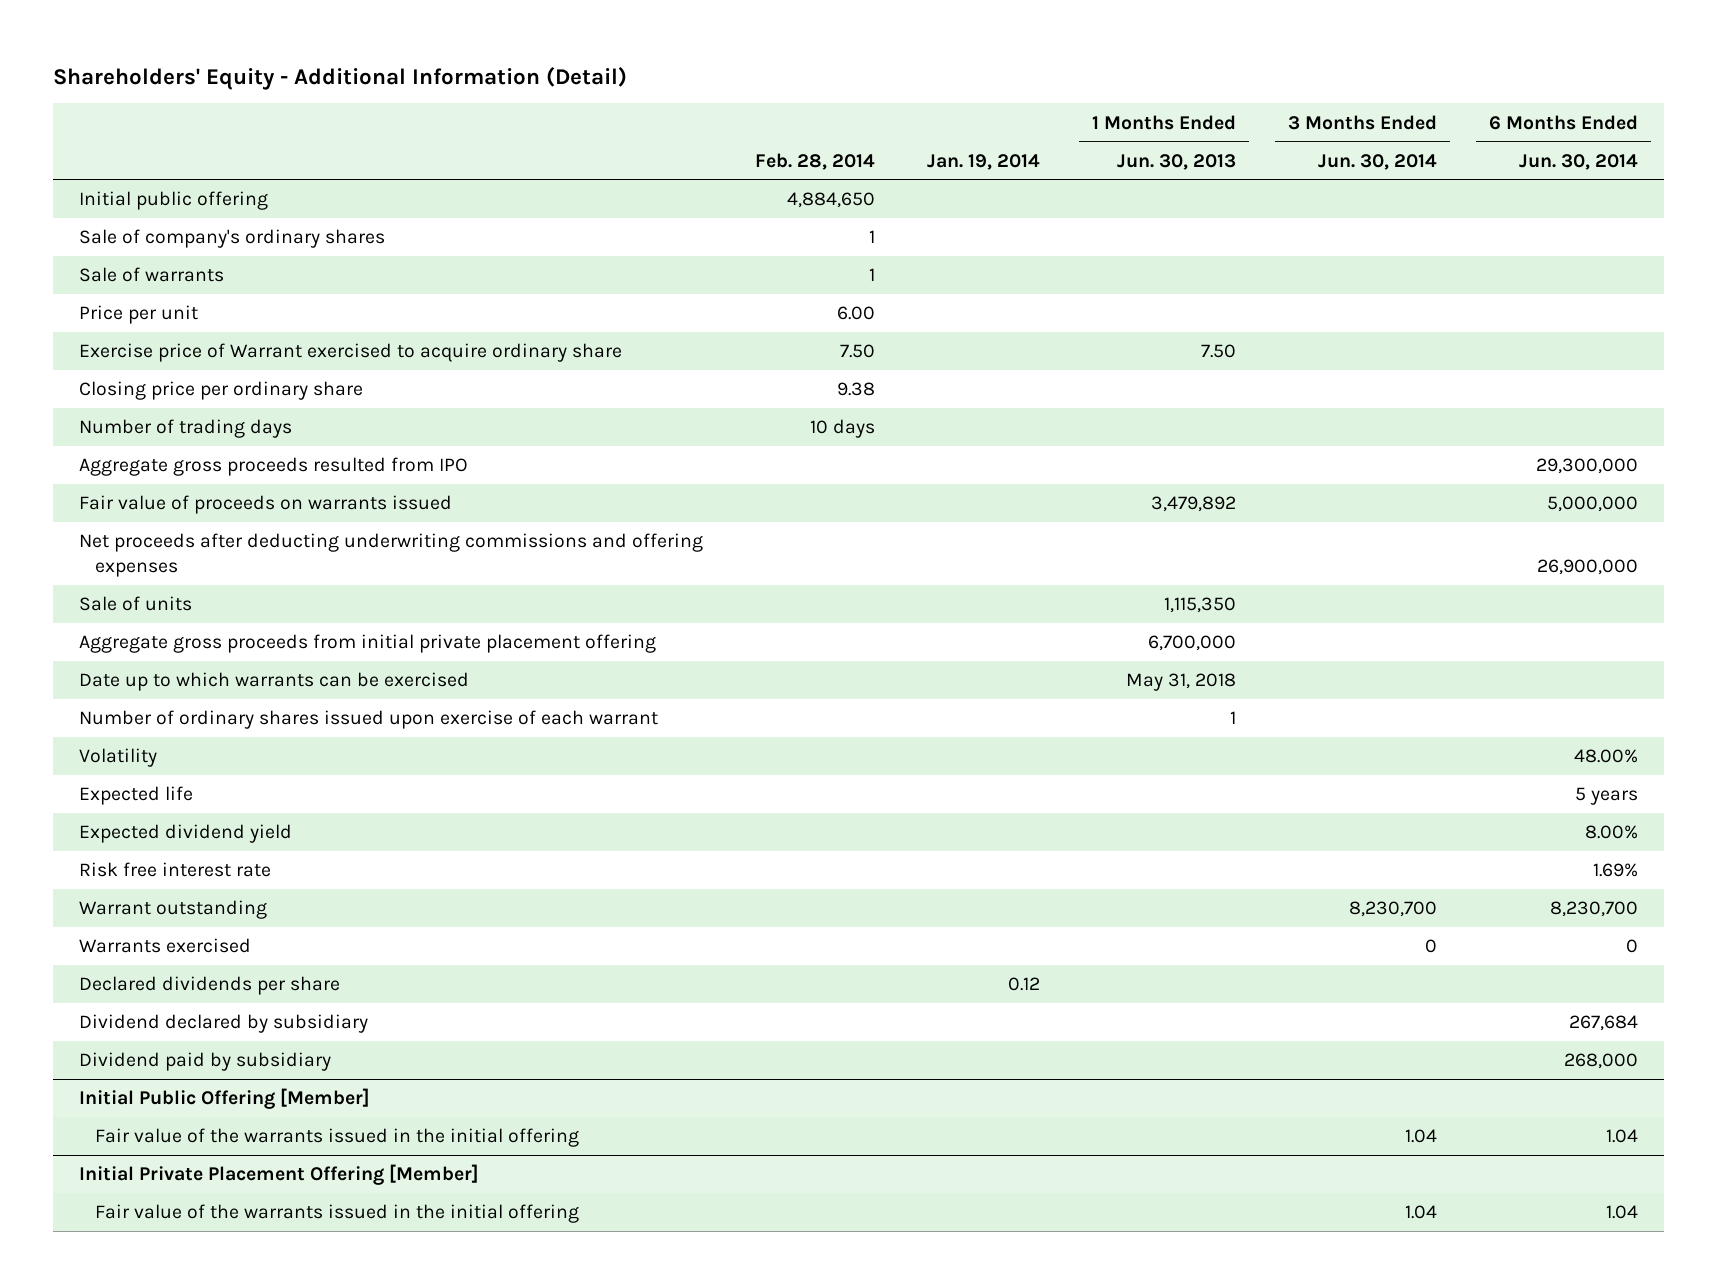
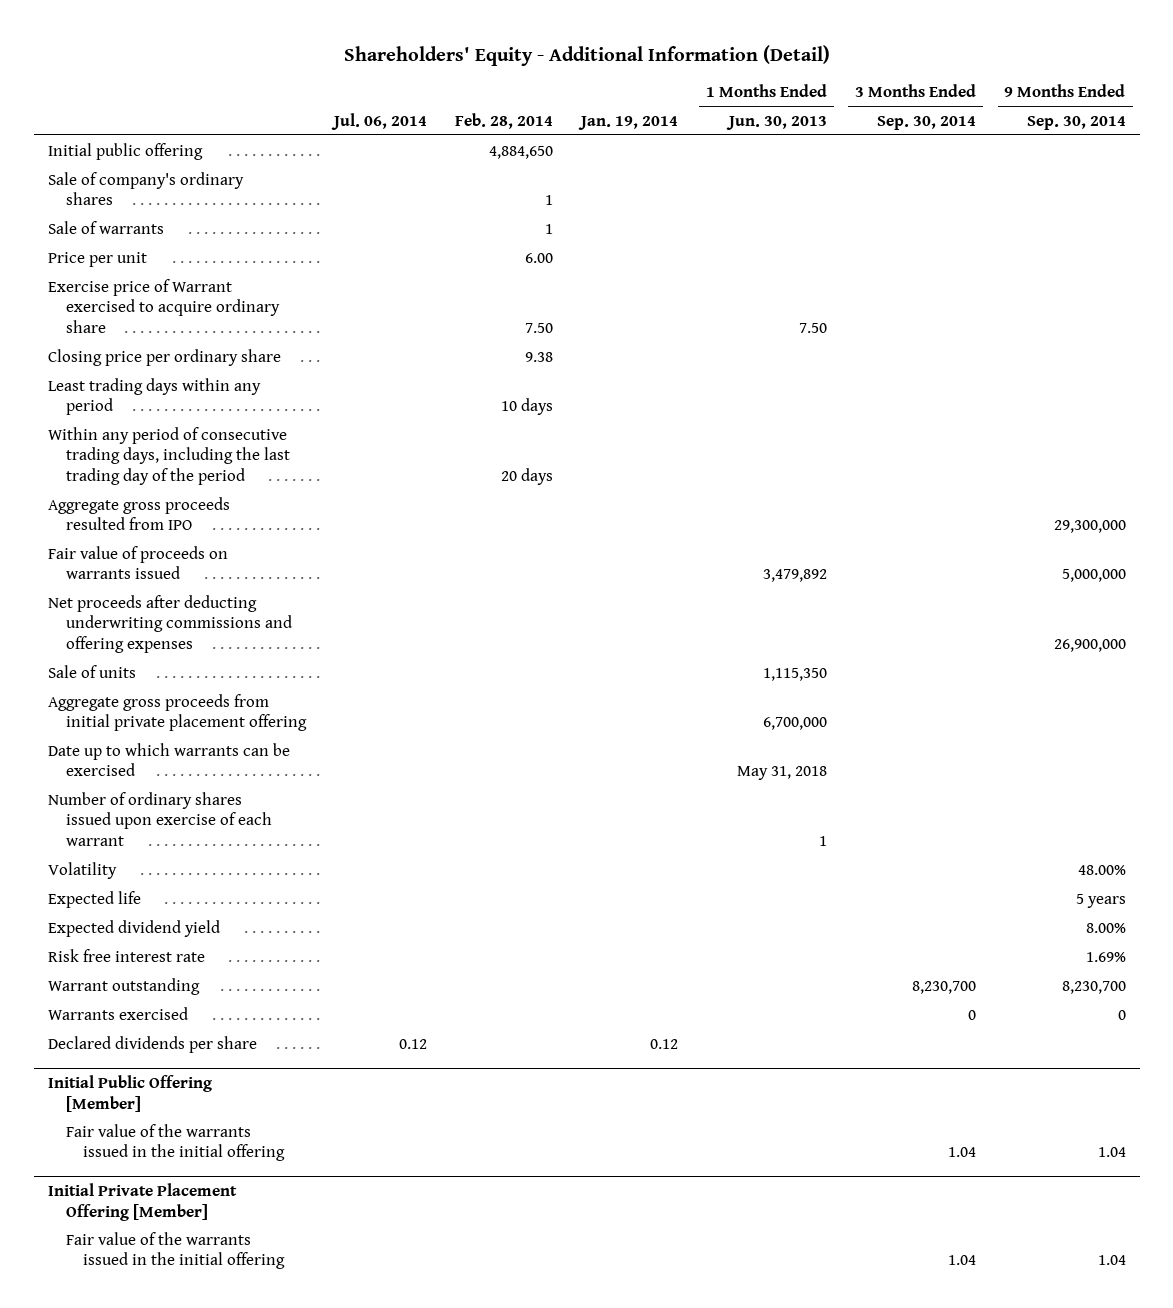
- | Feb. 28, 2014 | Jan. 19, 2014 | 1 Months Ended Jun. 30, 2013 | 3 Months Ended Jun. 30, 2014 | 6 Months Ended Jun. 30, 2014
+ | Jul. 06, 2014 | Feb. 28, 2014 | Jan. 19, 2014 | 1 Months Ended Jun. 30, 2013 | 3 Months Ended Sep. 30, 2014 | 9 Months Ended Sep. 30, 2014
- Number of trading days | 10 days | | | |
+ Least trading days within any period | | 10 days | | | |
+ Within any period of consecutive trading days, including the last trading day of the period | | 20 days | | | |
- Dividend declared by subsidiary | | | | | 267,684
- Dividend paid by subsidiary | | | | | 268,000

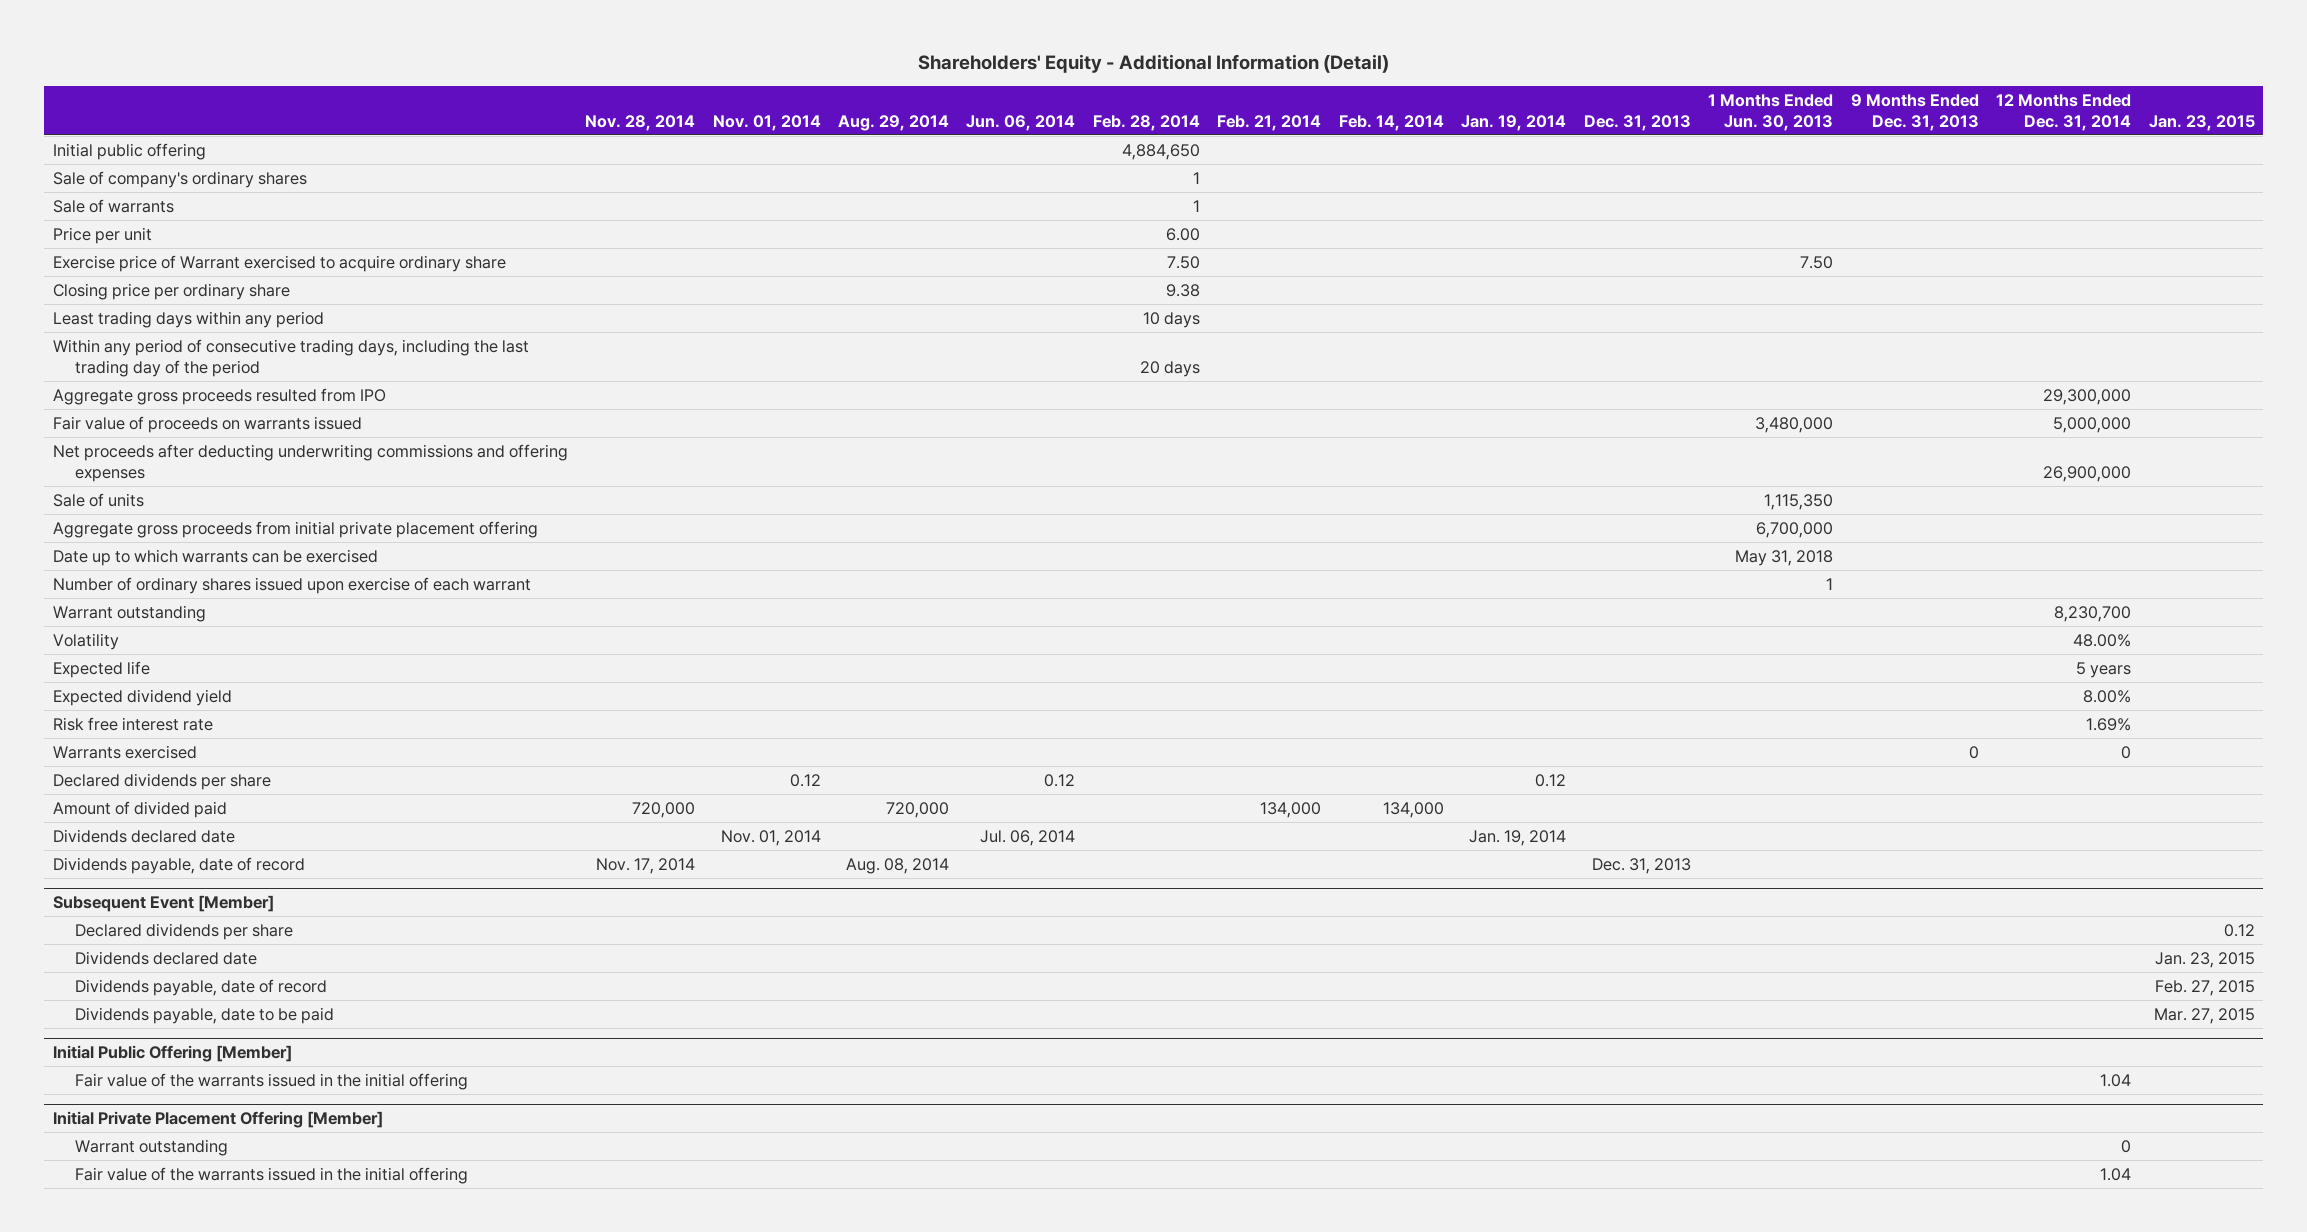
- | Jul. 06, 2014 | Feb. 28, 2014 | Jan. 19, 2014 | 1 Months Ended Jun. 30, 2013 | 3 Months Ended Sep. 30, 2014 | 9 Months Ended Sep. 30, 2014
+ | Nov. 28, 2014 | Nov. 01, 2014 | Aug. 29, 2014 | Jun. 06, 2014 | Feb. 28, 2014 | Feb. 21, 2014 | Feb. 14, 2014 | Jan. 19, 2014 | Dec. 31, 2013 | 1 Months Ended Jun. 30, 2013 | 9 Months Ended Dec. 31, 2013 | 12 Months Ended Dec. 31, 2014 | Jan. 23, 2015
- Fair value of proceeds on warrants issued | | | | 3,479,892 | | 5,000,000
+ Fair value of proceeds on warrants issued | | | | | | | | | | 3,480,000 | | 5,000,000 |
moved up: Warrant outstanding | | | | | | | | | | | | 8,230,700 |
+ Amount of divided paid | 720,000 | | 720,000 | | | 134,000 | 134,000 | | | | | |
+ Dividends declared date | | Nov. 01, 2014 | | Jul. 06, 2014 | | | | Jan. 19, 2014 | | | | |
+ Dividends payable, date of record | Nov. 17, 2014 | | Aug. 08, 2014 | | | | | | Dec. 31, 2013 | | | |
+ Subsequent Event [Member]
+ Declared dividends per share | | | | | | | | | | | | | 0.12
+ Dividends declared date | | | | | | | | | | | | | Jan. 23, 2015
+ Dividends payable, date of record | | | | | | | | | | | | | Feb. 27, 2015
+ Dividends payable, date to be paid | | | | | | | | | | | | | Mar. 27, 2015
@ Initial Private Placement Offering [Member]
+ Warrant outstanding | | | | | | | | | | | | 0 |

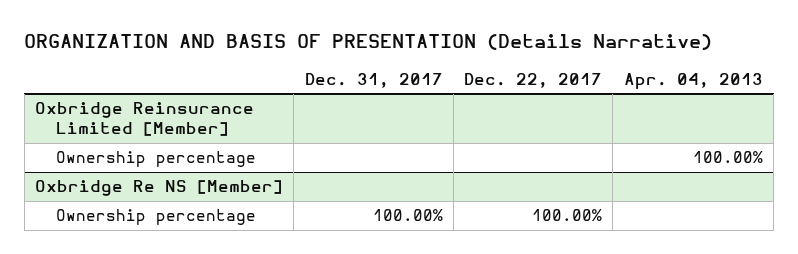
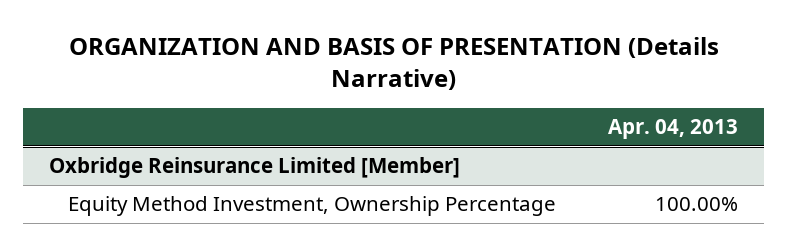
- | Dec. 31, 2017 | Dec. 22, 2017 | Apr. 04, 2013
+ | Apr. 04, 2013
@ Oxbridge Reinsurance Limited [Member]
- Ownership percentage | | | 100.00%
- Oxbridge Re NS [Member]
- Ownership percentage | 100.00% | 100.00% |
@ Oxbridge Reinsurance Limited [Member]
+ Equity Method Investment, Ownership Percentage | 100.00%

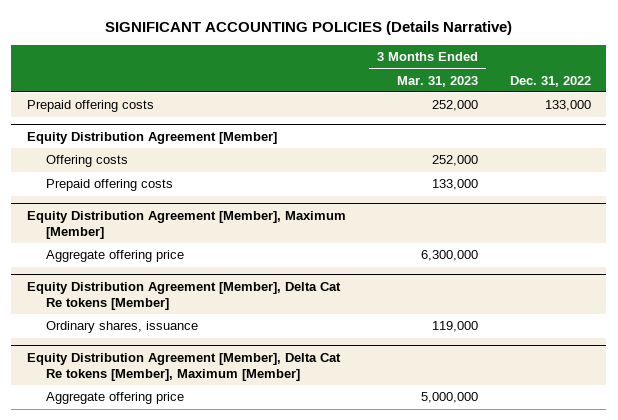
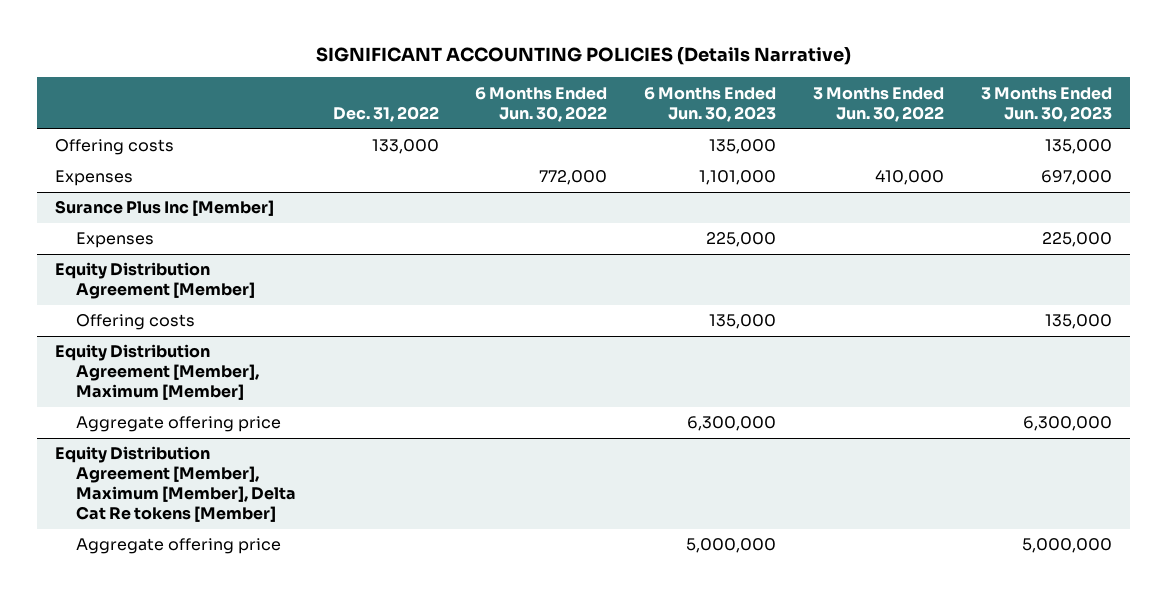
- | 3 Months Ended Mar. 31, 2023 | Dec. 31, 2022
+ | Dec. 31, 2022 | 6 Months Ended Jun. 30, 2022 | 6 Months Ended Jun. 30, 2023 | 3 Months Ended Jun. 30, 2022 | 3 Months Ended Jun. 30, 2023
- Prepaid offering costs | 252,000 | 133,000
+ Offering costs | 133,000 | | 135,000 | | 135,000
+ Expenses | | 772,000 | 1,101,000 | 410,000 | 697,000
+ Surance Plus Inc [Member]
+ Expenses | | | 225,000 | | 225,000
@ Equity Distribution Agreement [Member]
- Prepaid offering costs | 133,000 |
- Equity Distribution Agreement [Member], Delta Cat Re tokens [Member]
- Ordinary shares, issuance | 119,000 |
- Equity Distribution Agreement [Member], Delta Cat Re tokens [Member], Maximum [Member]
+ Equity Distribution Agreement [Member], Maximum [Member], Delta Cat Re tokens [Member]

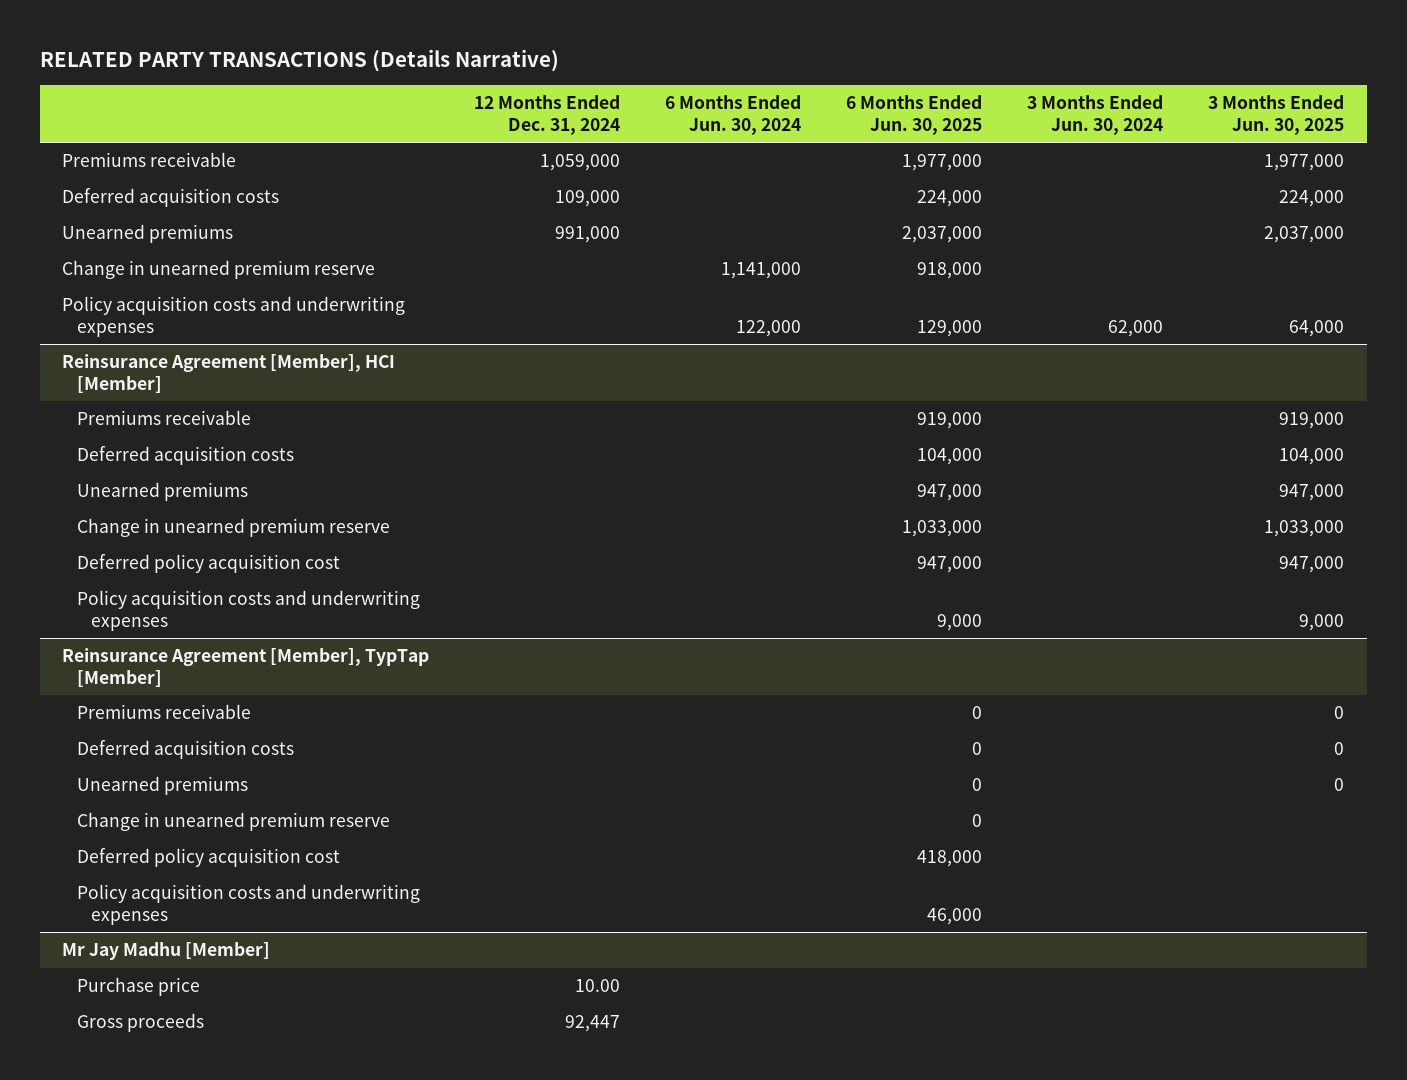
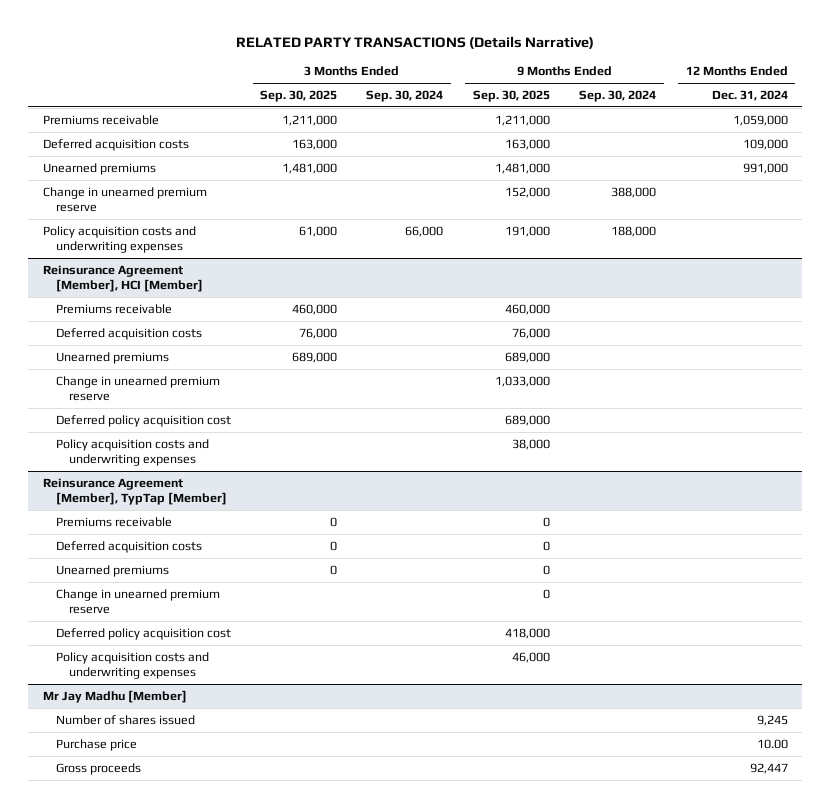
- | 12 Months Ended Dec. 31, 2024 | 6 Months Ended Jun. 30, 2024 | 6 Months Ended Jun. 30, 2025 | 3 Months Ended Jun. 30, 2024 | 3 Months Ended Jun. 30, 2025
+ | 3 Months Ended Sep. 30, 2025 | 3 Months Ended Sep. 30, 2024 | 9 Months Ended Sep. 30, 2025 | 9 Months Ended Sep. 30, 2024 | 12 Months Ended Dec. 31, 2024
@ Mr Jay Madhu [Member]
+ Number of shares issued | | | | | 9,245

